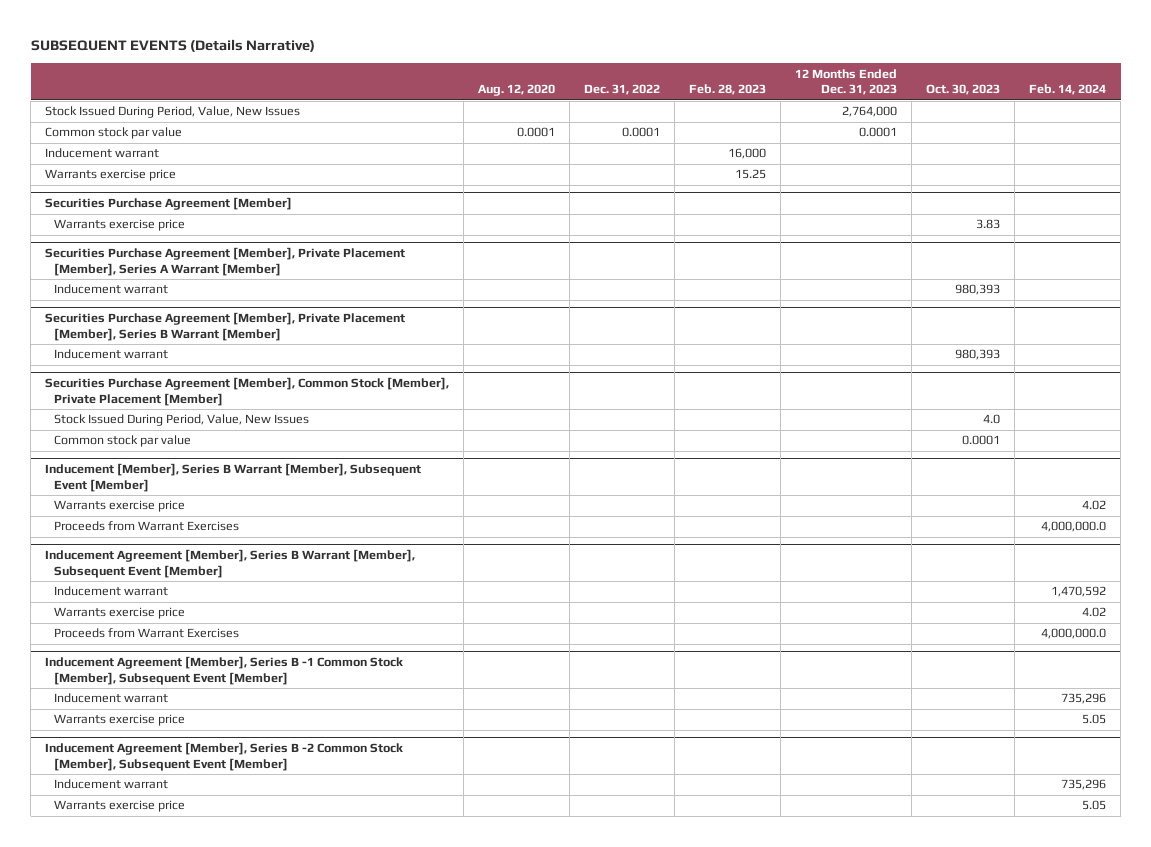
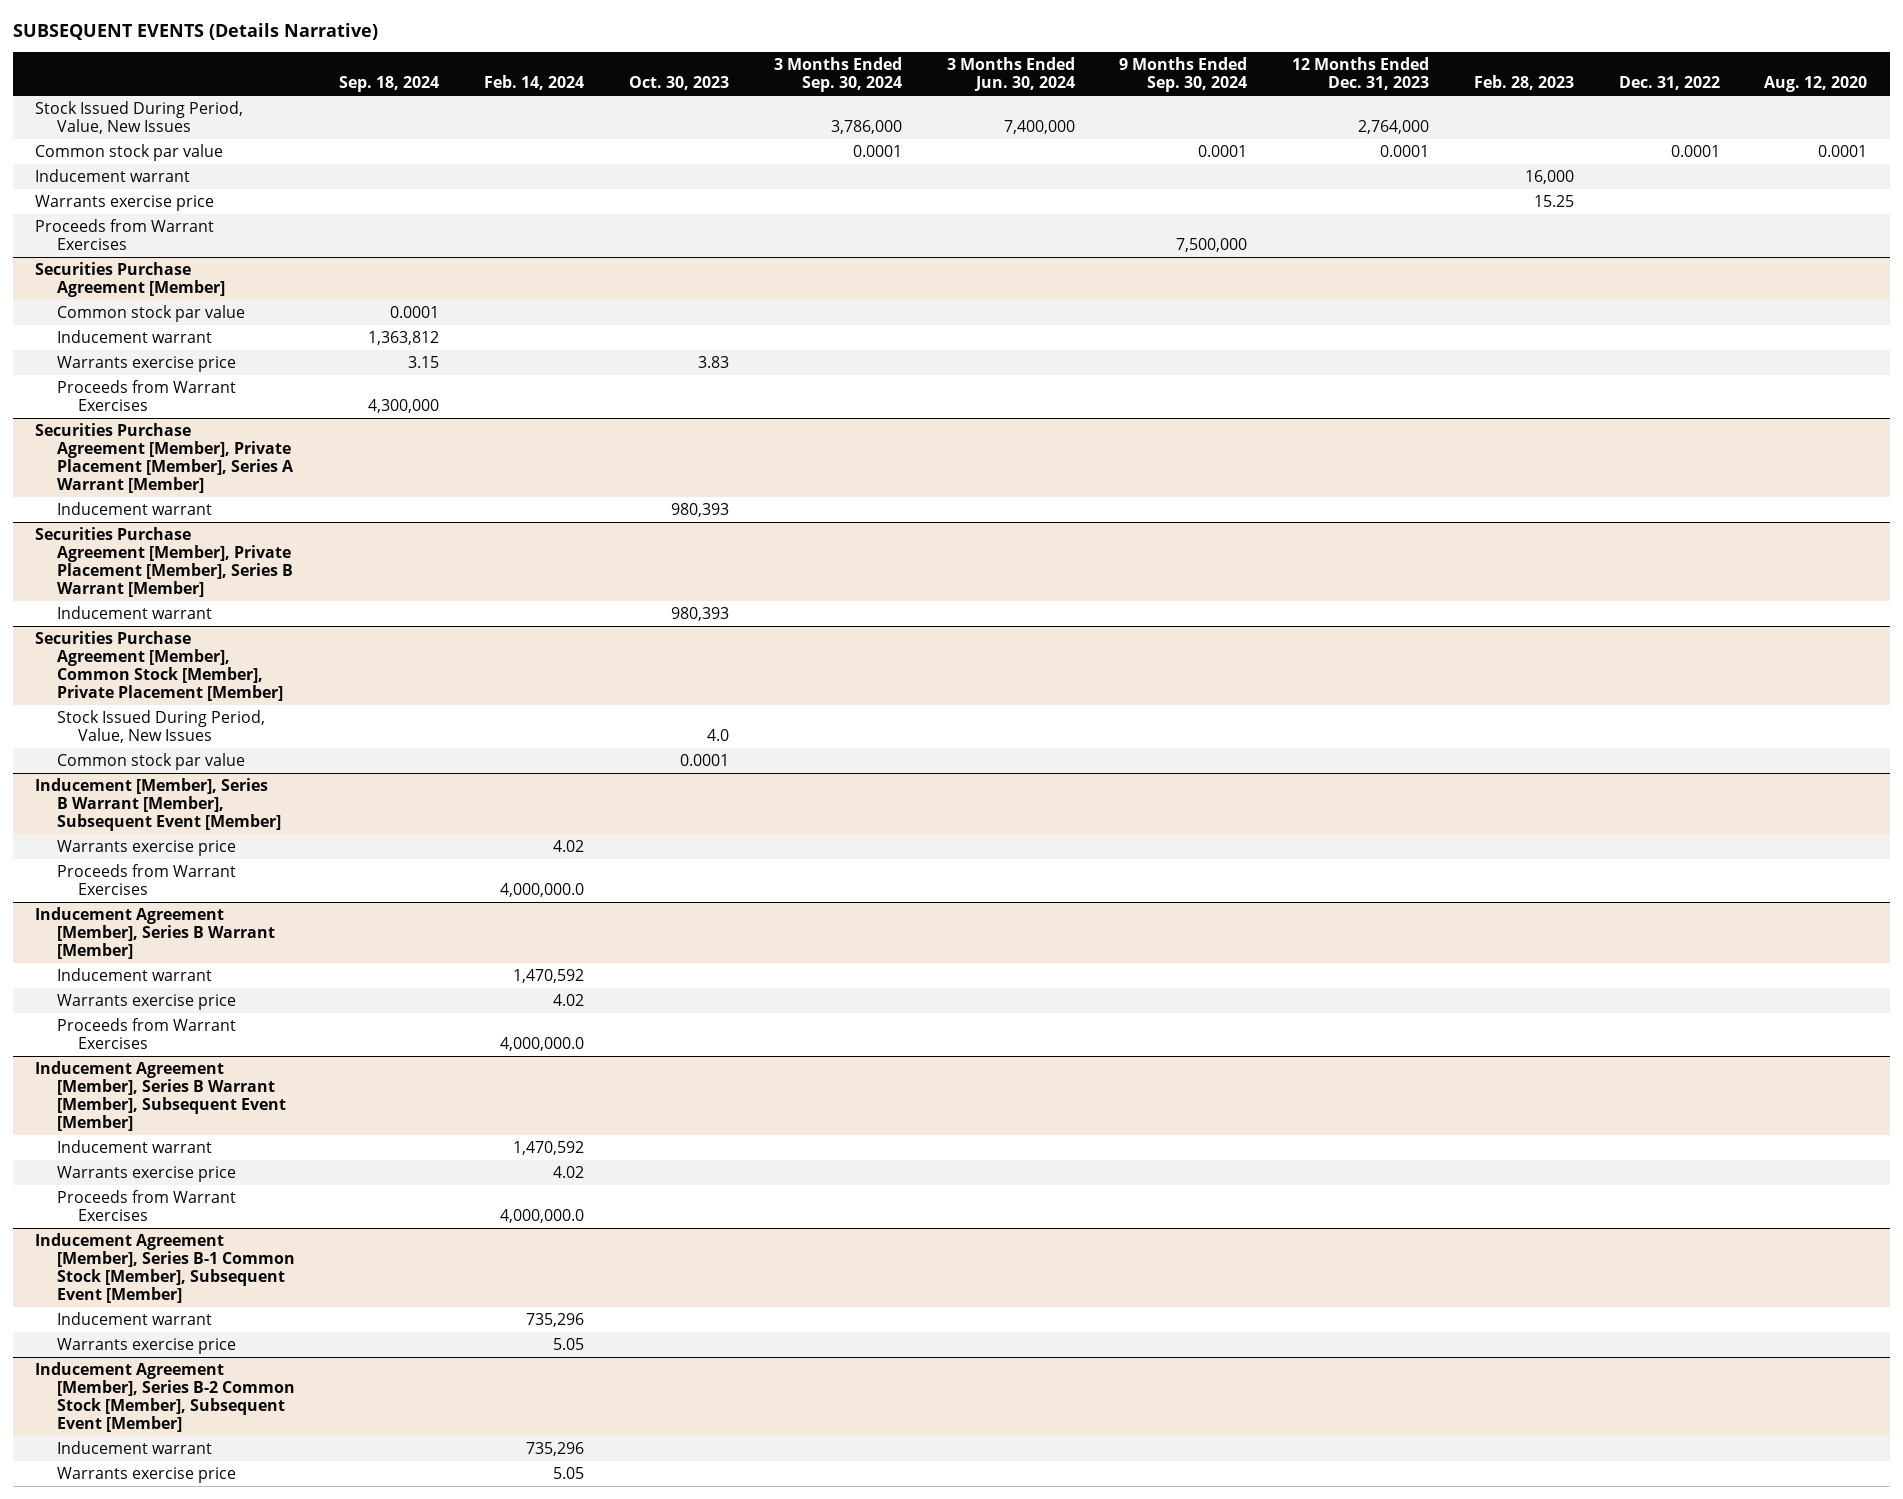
- | Aug. 12, 2020 | Dec. 31, 2022 | Feb. 28, 2023 | 12 Months Ended Dec. 31, 2023 | Oct. 30, 2023 | Feb. 14, 2024
+ | Sep. 18, 2024 | Feb. 14, 2024 | Oct. 30, 2023 | 3 Months Ended Sep. 30, 2024 | 3 Months Ended Jun. 30, 2024 | 9 Months Ended Sep. 30, 2024 | 12 Months Ended Dec. 31, 2023 | Feb. 28, 2023 | Dec. 31, 2022 | Aug. 12, 2020
+ Proceeds from Warrant Exercises | | | | | | 7,500,000 | | | |
@ Securities Purchase Agreement [Member]
+ Common stock par value | 0.0001 | | | | | | | | |
+ Inducement warrant | 1,363,812 | | | | | | | | |
+ Proceeds from Warrant Exercises | 4,300,000 | | | | | | | | |
+ Inducement Agreement [Member], Series B Warrant [Member]
+ Inducement warrant | | 1,470,592 | | | | | | | |
+ Warrants exercise price | | 4.02 | | | | | | | |
+ Proceeds from Warrant Exercises | | 4,000,000.0 | | | | | | | |
- Inducement Agreement [Member], Series B -1 Common Stock [Member], Subsequent Event [Member]
+ Inducement Agreement [Member], Series B-1 Common Stock [Member], Subsequent Event [Member]
- Inducement Agreement [Member], Series B -2 Common Stock [Member], Subsequent Event [Member]
+ Inducement Agreement [Member], Series B-2 Common Stock [Member], Subsequent Event [Member]

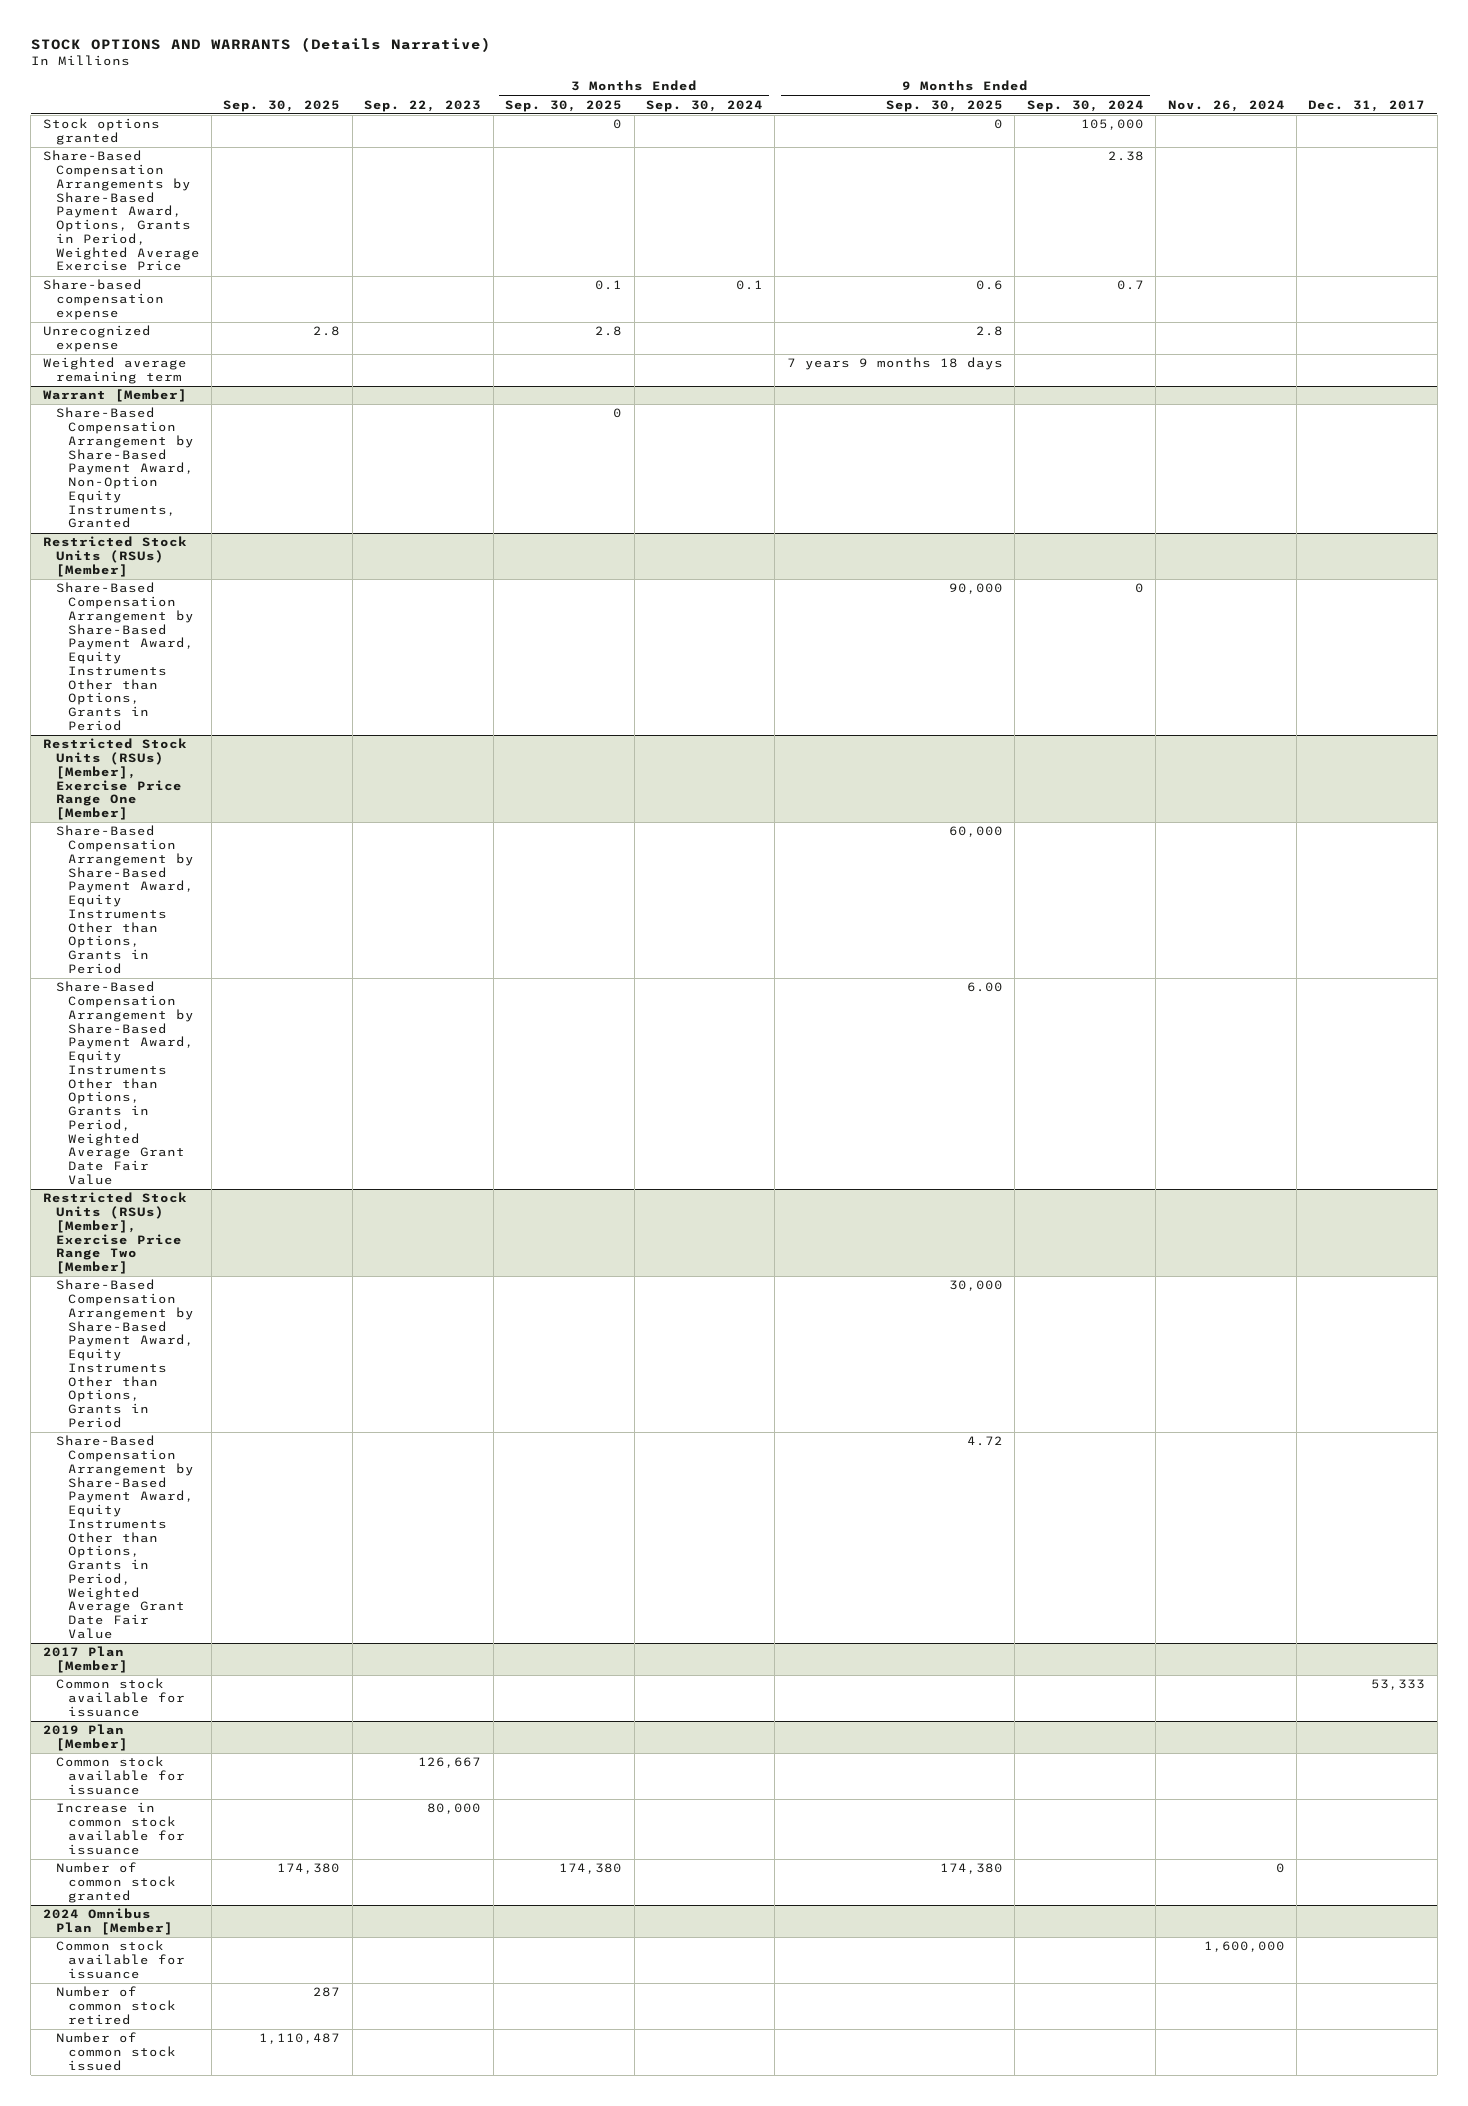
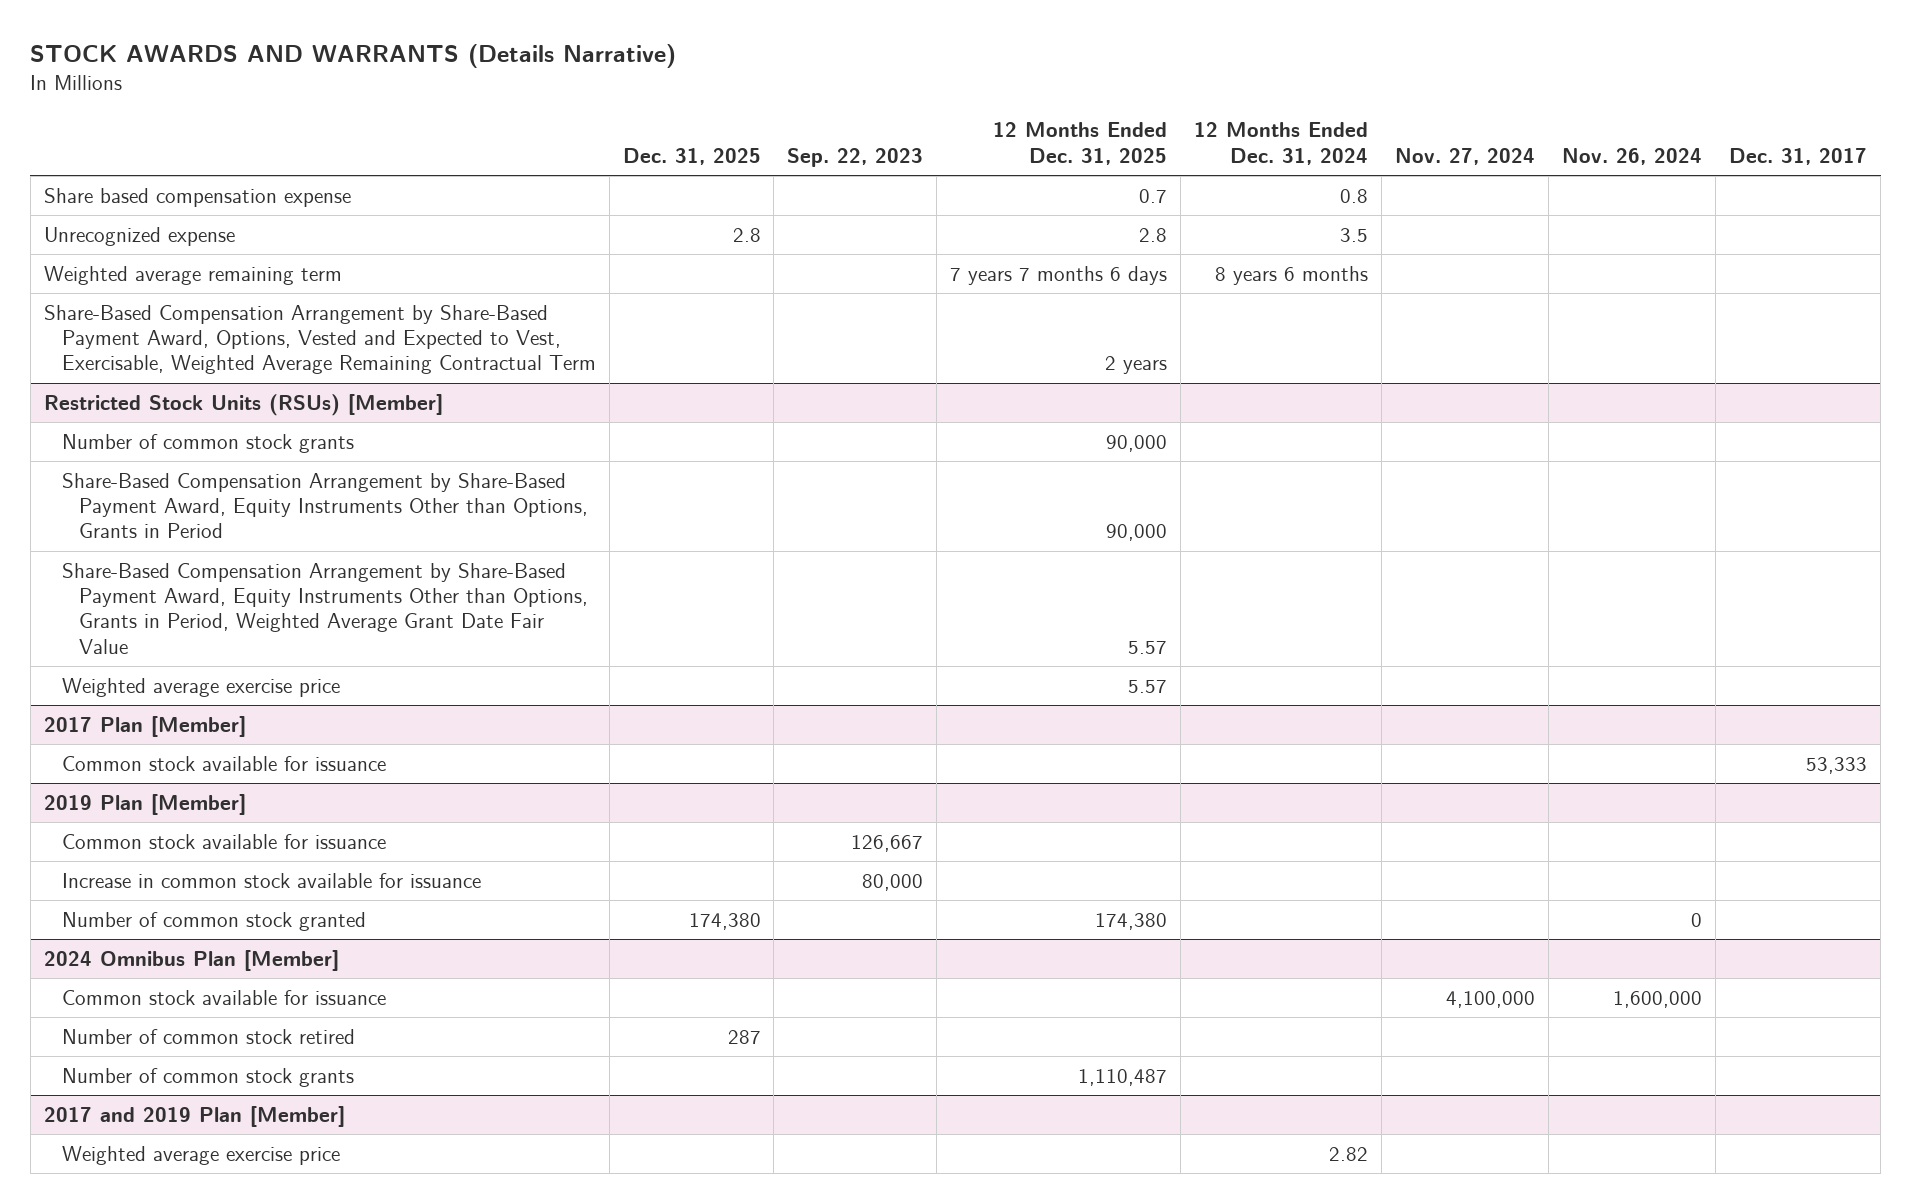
- STOCK OPTIONS AND WARRANTS (Details Narrative)
+ STOCK AWARDS AND WARRANTS (Details Narrative)
- | Sep. 30, 2025 | Sep. 22, 2023 | 3 Months Ended Sep. 30, 2025 | 3 Months Ended Sep. 30, 2024 | 9 Months Ended Sep. 30, 2025 | 9 Months Ended Sep. 30, 2024 | Nov. 26, 2024 | Dec. 31, 2017
+ | Dec. 31, 2025 | Sep. 22, 2023 | 12 Months Ended Dec. 31, 2025 | 12 Months Ended Dec. 31, 2024 | Nov. 27, 2024 | Nov. 26, 2024 | Dec. 31, 2017
- Stock options granted | | | 0 | | 0 | 105,000 | |
- Share-Based Compensation Arrangements by Share-Based Payment Award, Options, Grants in Period, Weighted Average Exercise Price | | | | | | 2.38 | |
- Share-based compensation expense | | | 0.1 | 0.1 | 0.6 | 0.7 | |
+ Share based compensation expense | | | 0.7 | 0.8 | | |
- Warrant [Member]
- Share-Based Compensation Arrangement by Share-Based Payment Award, Non-Option Equity Instruments, Granted | | | 0 | | | | |
+ Share-Based Compensation Arrangement by Share-Based Payment Award, Options, Vested and Expected to Vest, Exercisable, Weighted Average Remaining Contractual Term | | | 2 years | | | |
@ Restricted Stock Units (RSUs) [Member]
+ Number of common stock grants | | | 90,000 | | | |
- Restricted Stock Units (RSUs) [Member], Exercise Price Range One [Member]
- Share-Based Compensation Arrangement by Share-Based Payment Award, Equity Instruments Other than Options, Grants in Period | | | | | 60,000 | | |
- Share-Based Compensation Arrangement by Share-Based Payment Award, Equity Instruments Other than Options, Grants in Period, Weighted Average Grant Date Fair Value | | | | | 6.00 | | |
- Restricted Stock Units (RSUs) [Member], Exercise Price Range Two [Member]
- Share-Based Compensation Arrangement by Share-Based Payment Award, Equity Instruments Other than Options, Grants in Period | | | | | 30,000 | | |
- Share-Based Compensation Arrangement by Share-Based Payment Award, Equity Instruments Other than Options, Grants in Period, Weighted Average Grant Date Fair Value | | | | | 4.72 | | |
@ Restricted Stock Units (RSUs) [Member]
+ Share-Based Compensation Arrangement by Share-Based Payment Award, Equity Instruments Other than Options, Grants in Period, Weighted Average Grant Date Fair Value | | | 5.57 | | | |
+ Weighted average exercise price | | | 5.57 | | | |
@ 2024 Omnibus Plan [Member]
- Number of common stock issued | 1,110,487 | | | | | | |
+ Number of common stock grants | | | 1,110,487 | | | |
+ 2017 and 2019 Plan [Member]
+ Weighted average exercise price | | | | 2.82 | | |

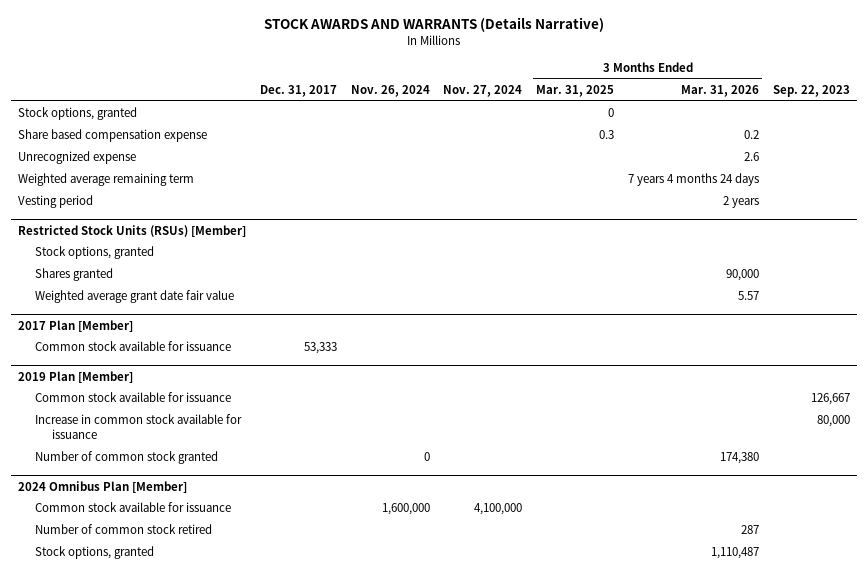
- | Dec. 31, 2025 | Sep. 22, 2023 | 12 Months Ended Dec. 31, 2025 | 12 Months Ended Dec. 31, 2024 | Nov. 27, 2024 | Nov. 26, 2024 | Dec. 31, 2017
+ | Dec. 31, 2017 | Nov. 26, 2024 | Nov. 27, 2024 | 3 Months Ended Mar. 31, 2025 | 3 Months Ended Mar. 31, 2026 | Sep. 22, 2023
+ Stock options, granted | | | | 0 | |
- Share-Based Compensation Arrangement by Share-Based Payment Award, Options, Vested and Expected to Vest, Exercisable, Weighted Average Remaining Contractual Term | | | 2 years | | | |
+ Vesting period | | | | | 2 years |
@ Restricted Stock Units (RSUs) [Member]
- Number of common stock grants | | | 90,000 | | | |
- Share-Based Compensation Arrangement by Share-Based Payment Award, Equity Instruments Other than Options, Grants in Period | | | 90,000 | | | |
- Share-Based Compensation Arrangement by Share-Based Payment Award, Equity Instruments Other than Options, Grants in Period, Weighted Average Grant Date Fair Value | | | 5.57 | | | |
- Weighted average exercise price | | | 5.57 | | | |
+ Stock options, granted
+ Shares granted | | | | | 90,000 |
+ Weighted average grant date fair value | | | | | 5.57 |
@ 2024 Omnibus Plan [Member]
- Number of common stock grants | | | 1,110,487 | | | |
- 2017 and 2019 Plan [Member]
- Weighted average exercise price | | | | 2.82 | | |
@ 2024 Omnibus Plan [Member]
+ Stock options, granted | | | | | 1,110,487 |

